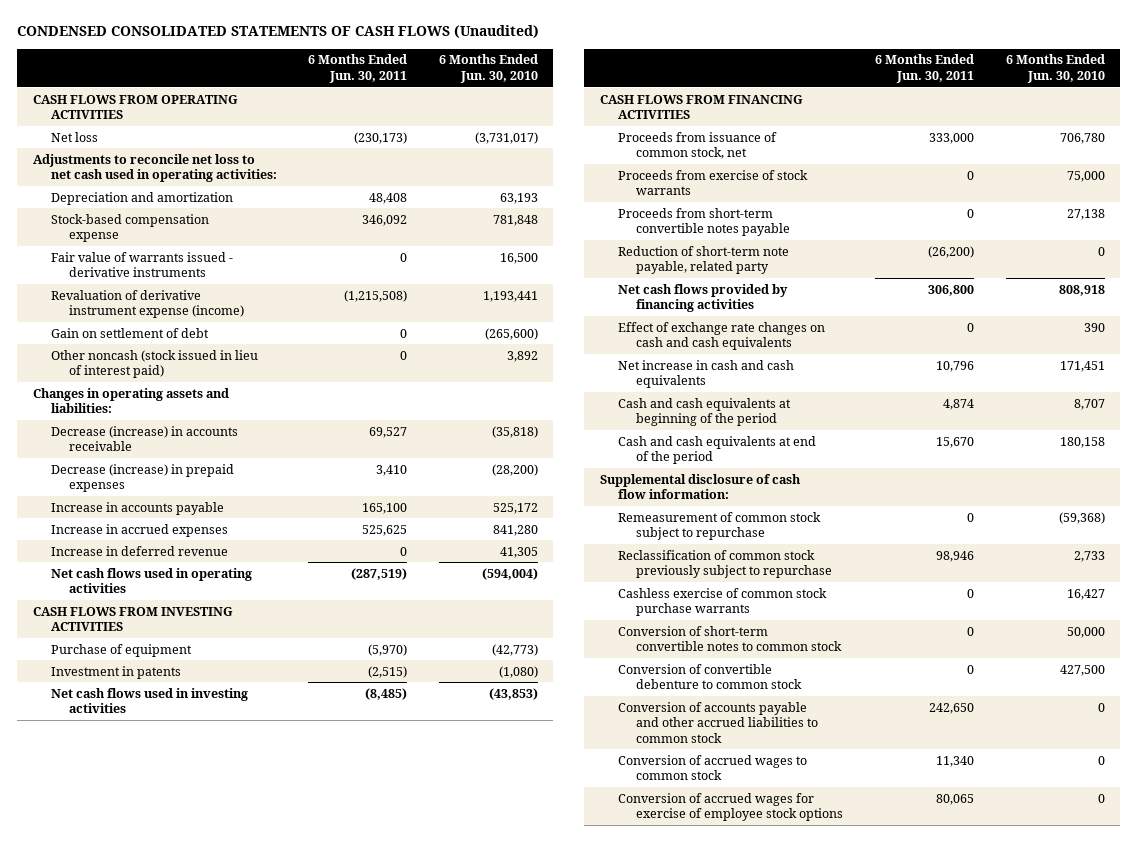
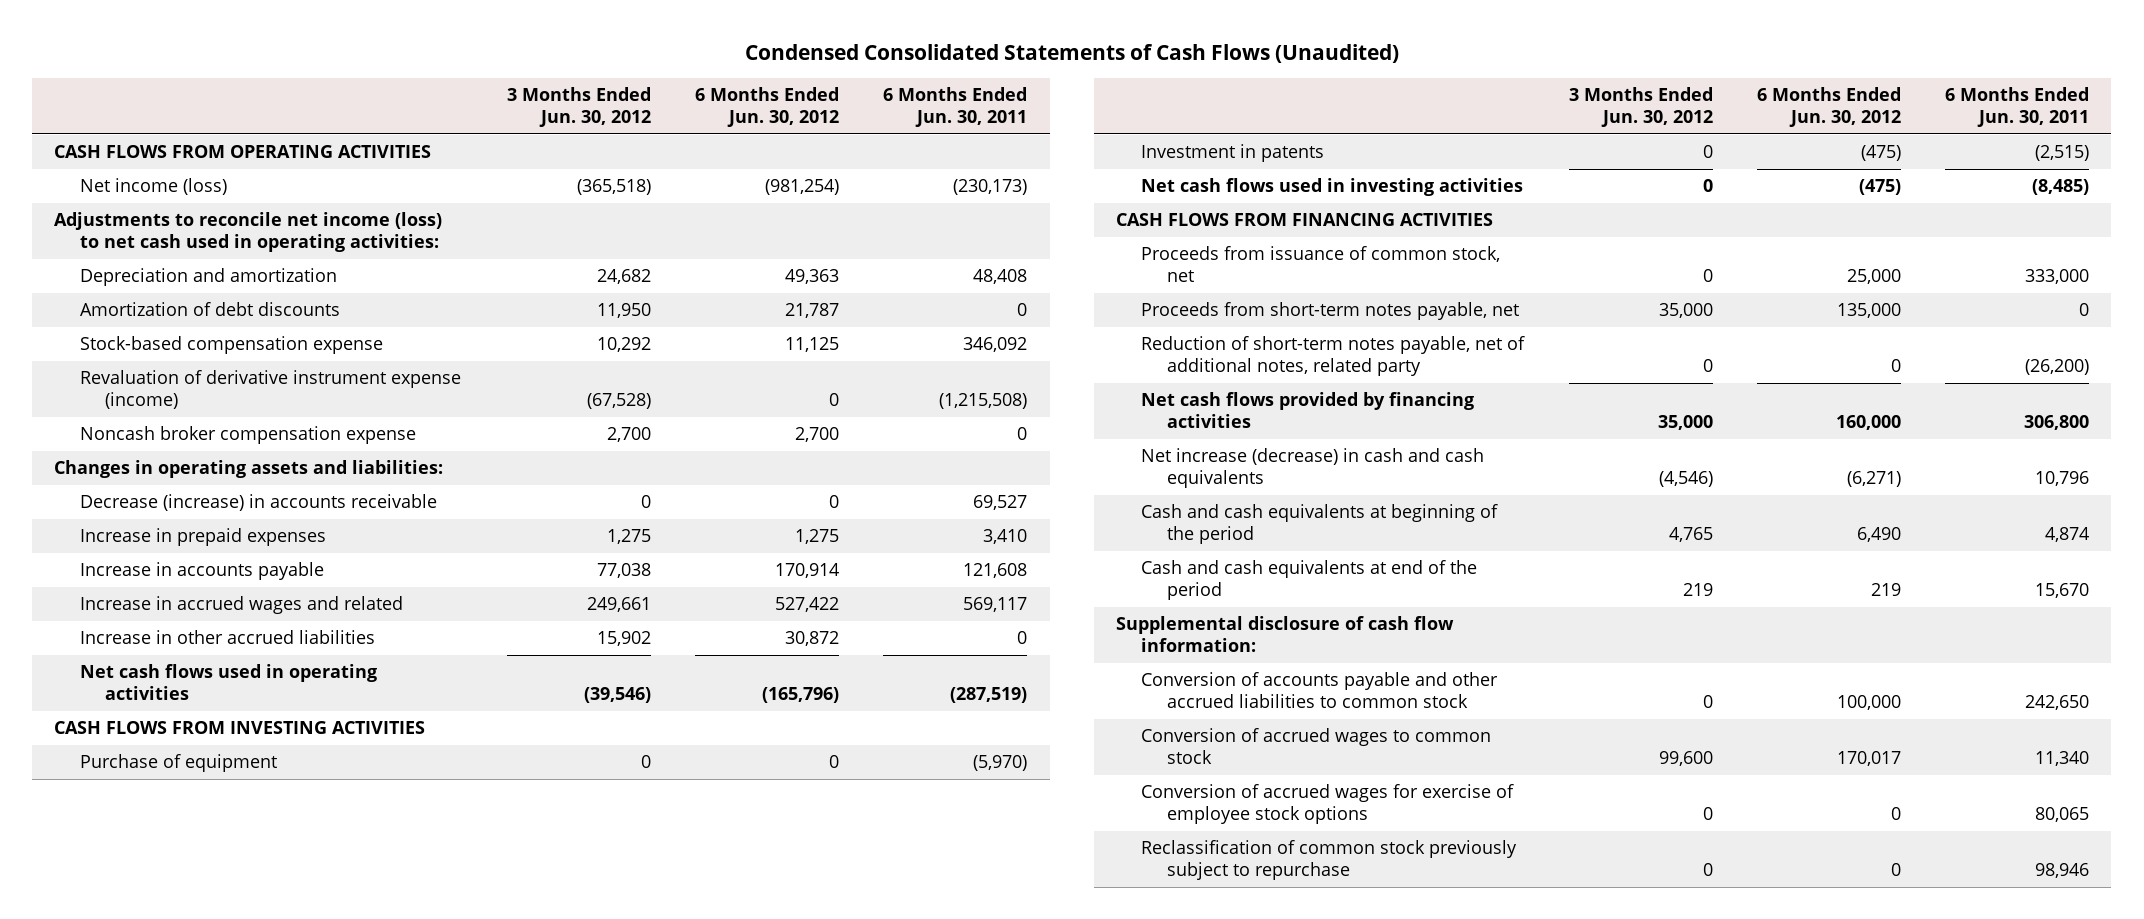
- CONDENSED CONSOLIDATED STATEMENTS OF CASH FLOWS (Unaudited)
+ Condensed Consolidated Statements of Cash Flows (Unaudited)
- | 6 Months Ended Jun. 30, 2011 | 6 Months Ended Jun. 30, 2010
+ | 3 Months Ended Jun. 30, 2012 | 6 Months Ended Jun. 30, 2012 | 6 Months Ended Jun. 30, 2011
- Net loss | (230,173) | (3,731,017)
- Adjustments to reconcile net loss to net cash used in operating activities:
+ Net income (loss) | (365,518) | (981,254) | (230,173)
+ Adjustments to reconcile net income (loss) to net cash used in operating activities:
+ Amortization of debt discounts | 11,950 | 21,787 | 0
- Fair value of warrants issued - derivative instruments | 0 | 16,500
- Gain on settlement of debt | 0 | (265,600)
- Other noncash (stock issued in lieu of interest paid) | 0 | 3,892
+ Noncash broker compensation expense | 2,700 | 2,700 | 0
- Decrease (increase) in prepaid expenses | 3,410 | (28,200)
- Increase in accounts payable | 165,100 | 525,172
- Increase in accrued expenses | 525,625 | 841,280
- Increase in deferred revenue | 0 | 41,305
+ Increase in prepaid expenses | 1,275 | 1,275 | 3,410
+ Increase in accounts payable | 77,038 | 170,914 | 121,608
+ Increase in accrued wages and related | 249,661 | 527,422 | 569,117
+ Increase in other accrued liabilities | 15,902 | 30,872 | 0
- Proceeds from exercise of stock warrants | 0 | 75,000
- Proceeds from short-term convertible notes payable | 0 | 27,138
- Reduction of short-term note payable, related party | (26,200) | 0
+ Proceeds from short-term notes payable, net | 35,000 | 135,000 | 0
+ Reduction of short-term notes payable, net of additional notes, related party | 0 | 0 | (26,200)
- Effect of exchange rate changes on cash and cash equivalents | 0 | 390
- Net increase in cash and cash equivalents | 10,796 | 171,451
+ Net increase (decrease) in cash and cash equivalents | (4,546) | (6,271) | 10,796
- Remeasurement of common stock subject to repurchase | 0 | (59,368)
- Cashless exercise of common stock purchase warrants | 0 | 16,427
- Conversion of short-term convertible notes to common stock | 0 | 50,000
- Conversion of convertible debenture to common stock | 0 | 427,500
moved down: Reclassification of common stock previously subject to repurchase | 0 | 0 | 98,946

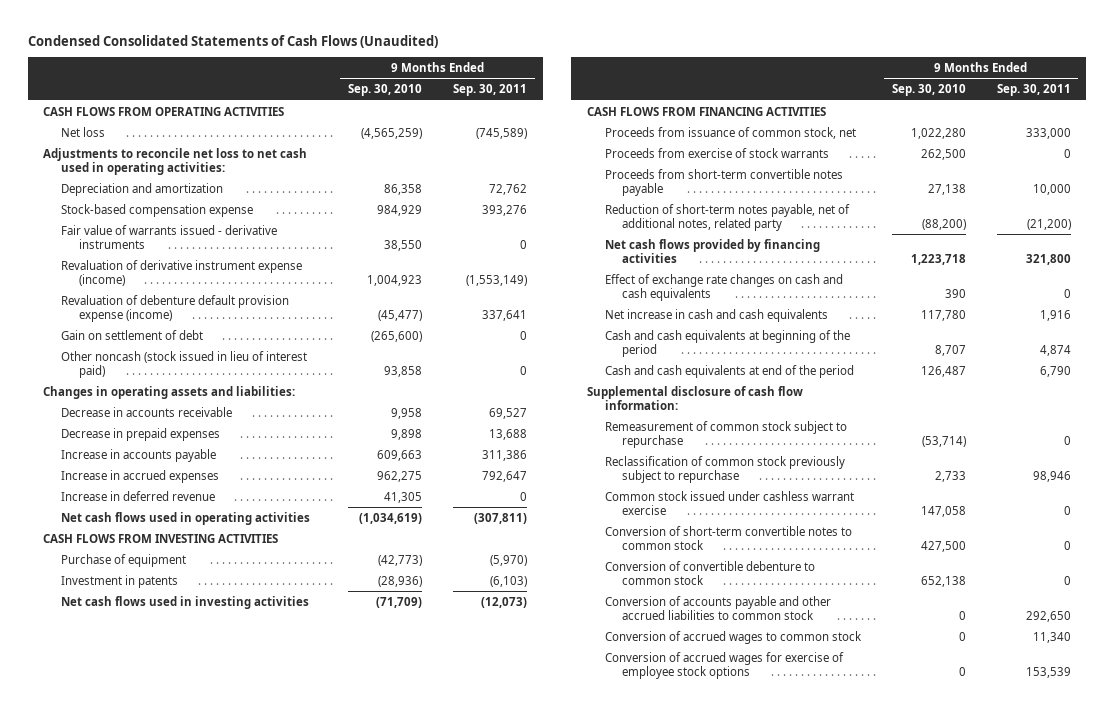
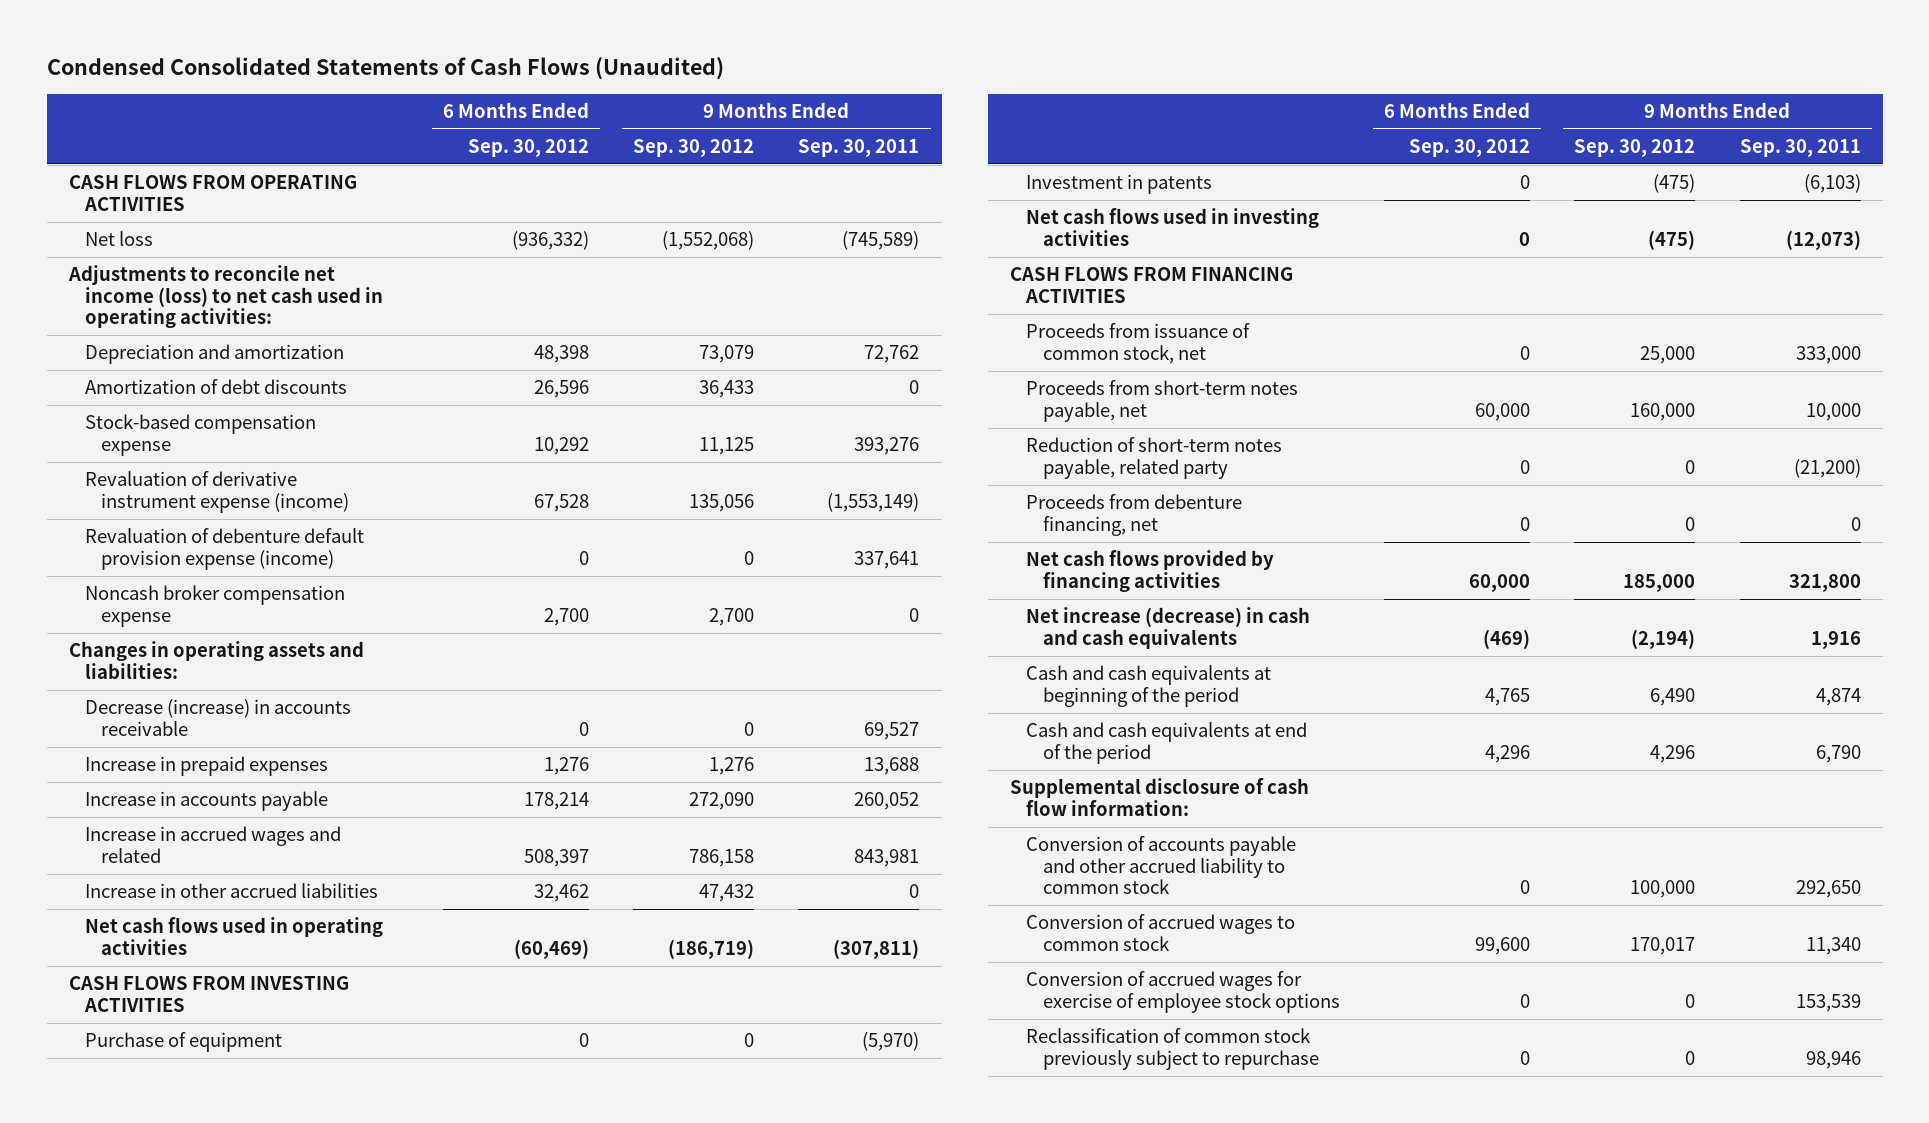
- | 9 Months Ended Sep. 30, 2010 | 9 Months Ended Sep. 30, 2011
+ | 6 Months Ended Sep. 30, 2012 | 9 Months Ended Sep. 30, 2012 | 9 Months Ended Sep. 30, 2011
- Adjustments to reconcile net loss to net cash used in operating activities:
+ Adjustments to reconcile net income (loss) to net cash used in operating activities:
+ Amortization of debt discounts | 26,596 | 36,433 | 0
- Fair value of warrants issued - derivative instruments | 38,550 | 0
- Gain on settlement of debt | (265,600) | 0
- Other noncash (stock issued in lieu of interest paid) | 93,858 | 0
+ Noncash broker compensation expense | 2,700 | 2,700 | 0
- Decrease in accounts receivable | 9,958 | 69,527
- Decrease in prepaid expenses | 9,898 | 13,688
- Increase in accounts payable | 609,663 | 311,386
- Increase in accrued expenses | 962,275 | 792,647
- Increase in deferred revenue | 41,305 | 0
+ Decrease (increase) in accounts receivable | 0 | 0 | 69,527
+ Increase in prepaid expenses | 1,276 | 1,276 | 13,688
+ Increase in accounts payable | 178,214 | 272,090 | 260,052
+ Increase in accrued wages and related | 508,397 | 786,158 | 843,981
+ Increase in other accrued liabilities | 32,462 | 47,432 | 0
- Proceeds from exercise of stock warrants | 262,500 | 0
- Proceeds from short-term convertible notes payable | 27,138 | 10,000
- Reduction of short-term notes payable, net of additional notes, related party | (88,200) | (21,200)
+ Proceeds from short-term notes payable, net | 60,000 | 160,000 | 10,000
+ Reduction of short-term notes payable, related party | 0 | 0 | (21,200)
+ Proceeds from debenture financing, net | 0 | 0 | 0
- Effect of exchange rate changes on cash and cash equivalents | 390 | 0
- Net increase in cash and cash equivalents | 117,780 | 1,916
+ Net increase (decrease) in cash and cash equivalents | (469) | (2,194) | 1,916
- Remeasurement of common stock subject to repurchase | (53,714) | 0
- Common stock issued under cashless warrant exercise | 147,058 | 0
- Conversion of short-term convertible notes to common stock | 427,500 | 0
- Conversion of convertible debenture to common stock | 652,138 | 0
- Conversion of accounts payable and other accrued liabilities to common stock | 0 | 292,650
+ Conversion of accounts payable and other accrued liability to common stock | 0 | 100,000 | 292,650
moved down: Reclassification of common stock previously subject to repurchase | 0 | 0 | 98,946

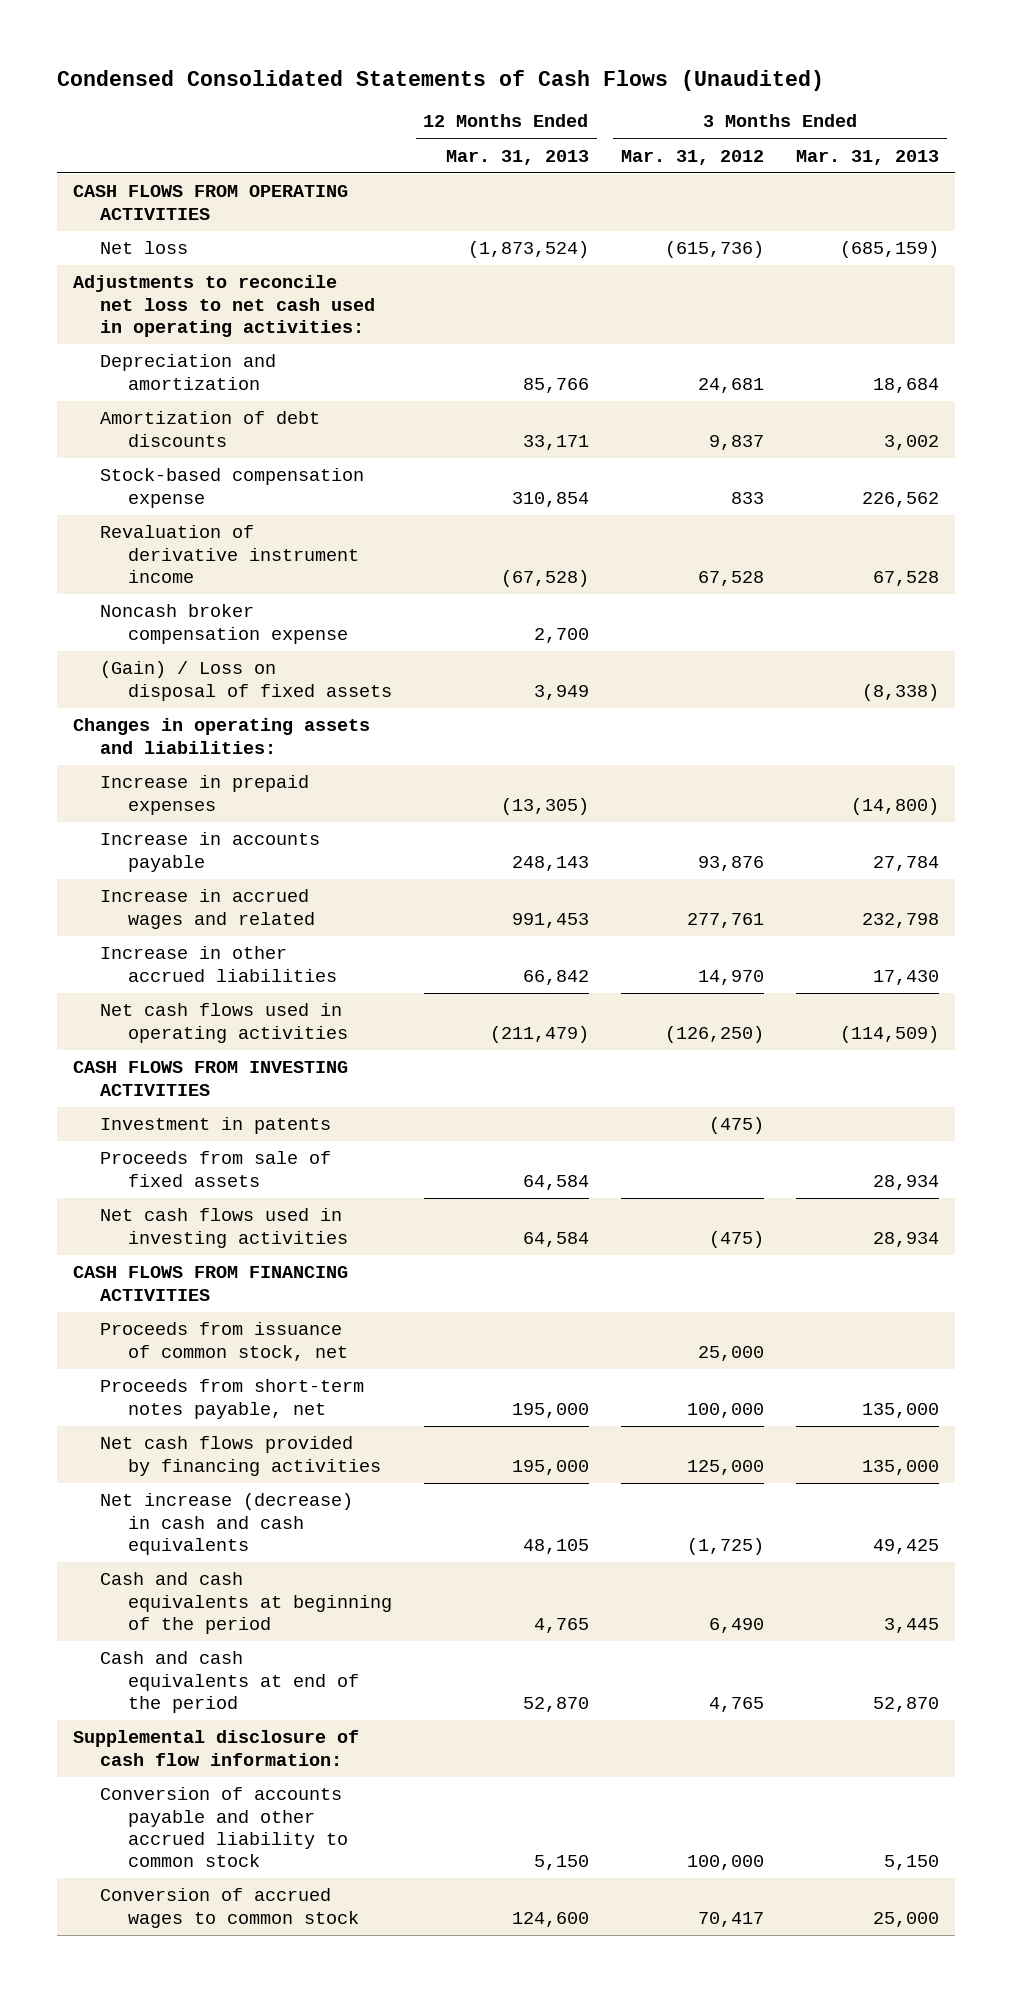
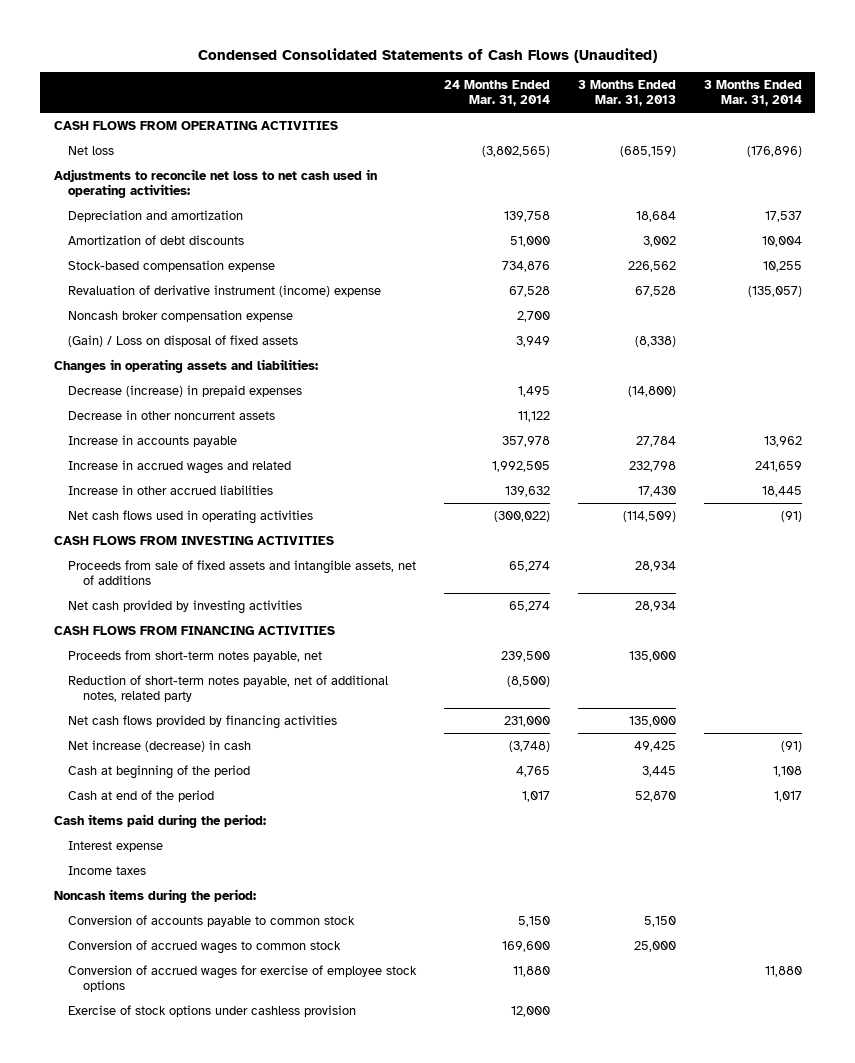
- | 12 Months Ended Mar. 31, 2013 | 3 Months Ended Mar. 31, 2012 | 3 Months Ended Mar. 31, 2013
+ | 24 Months Ended Mar. 31, 2014 | 3 Months Ended Mar. 31, 2013 | 3 Months Ended Mar. 31, 2014
- Revaluation of derivative instrument income | (67,528) | 67,528 | 67,528
+ Revaluation of derivative instrument (income) expense | 67,528 | 67,528 | (135,057)
- Increase in prepaid expenses | (13,305) | | (14,800)
+ Decrease (increase) in prepaid expenses | 1,495 | (14,800) |
+ Decrease in other noncurrent assets | 11,122 | |
- Investment in patents | | (475) |
- Proceeds from sale of fixed assets | 64,584 | | 28,934
- Net cash flows used in investing activities | 64,584 | (475) | 28,934
+ Proceeds from sale of fixed assets and intangible assets, net of additions | 65,274 | 28,934 |
+ Net cash provided by investing activities | 65,274 | 28,934 |
- Proceeds from issuance of common stock, net | | 25,000 |
+ Reduction of short-term notes payable, net of additional notes, related party | (8,500) | |
- Net increase (decrease) in cash and cash equivalents | 48,105 | (1,725) | 49,425
- Cash and cash equivalents at beginning of the period | 4,765 | 6,490 | 3,445
- Cash and cash equivalents at end of the period | 52,870 | 4,765 | 52,870
- Supplemental disclosure of cash flow information:
- Conversion of accounts payable and other accrued liability to common stock | 5,150 | 100,000 | 5,150
+ Net increase (decrease) in cash | (3,748) | 49,425 | (91)
+ Cash at beginning of the period | 4,765 | 3,445 | 1,108
+ Cash at end of the period | 1,017 | 52,870 | 1,017
+ Cash items paid during the period:
+ Interest expense
+ Income taxes
+ Noncash items during the period:
+ Conversion of accounts payable to common stock | 5,150 | 5,150 |
+ Conversion of accrued wages for exercise of employee stock options | 11,880 | | 11,880
+ Exercise of stock options under cashless provision | 12,000 | |

